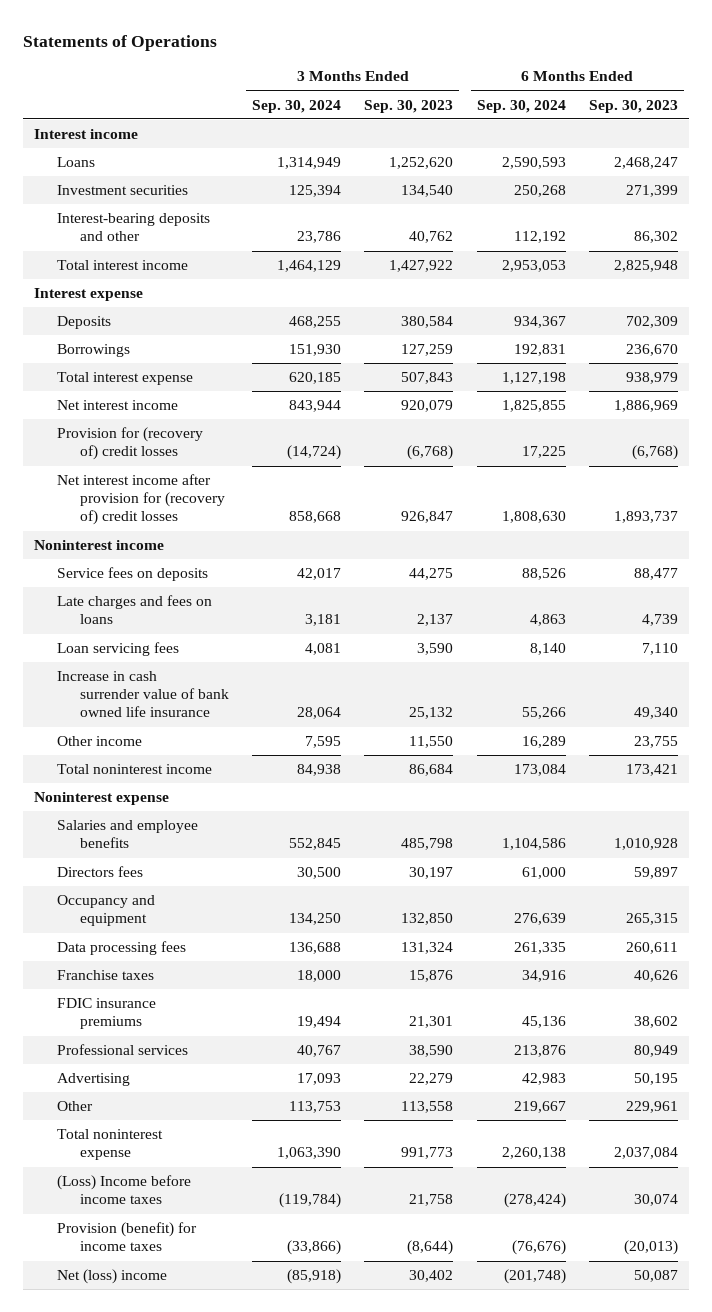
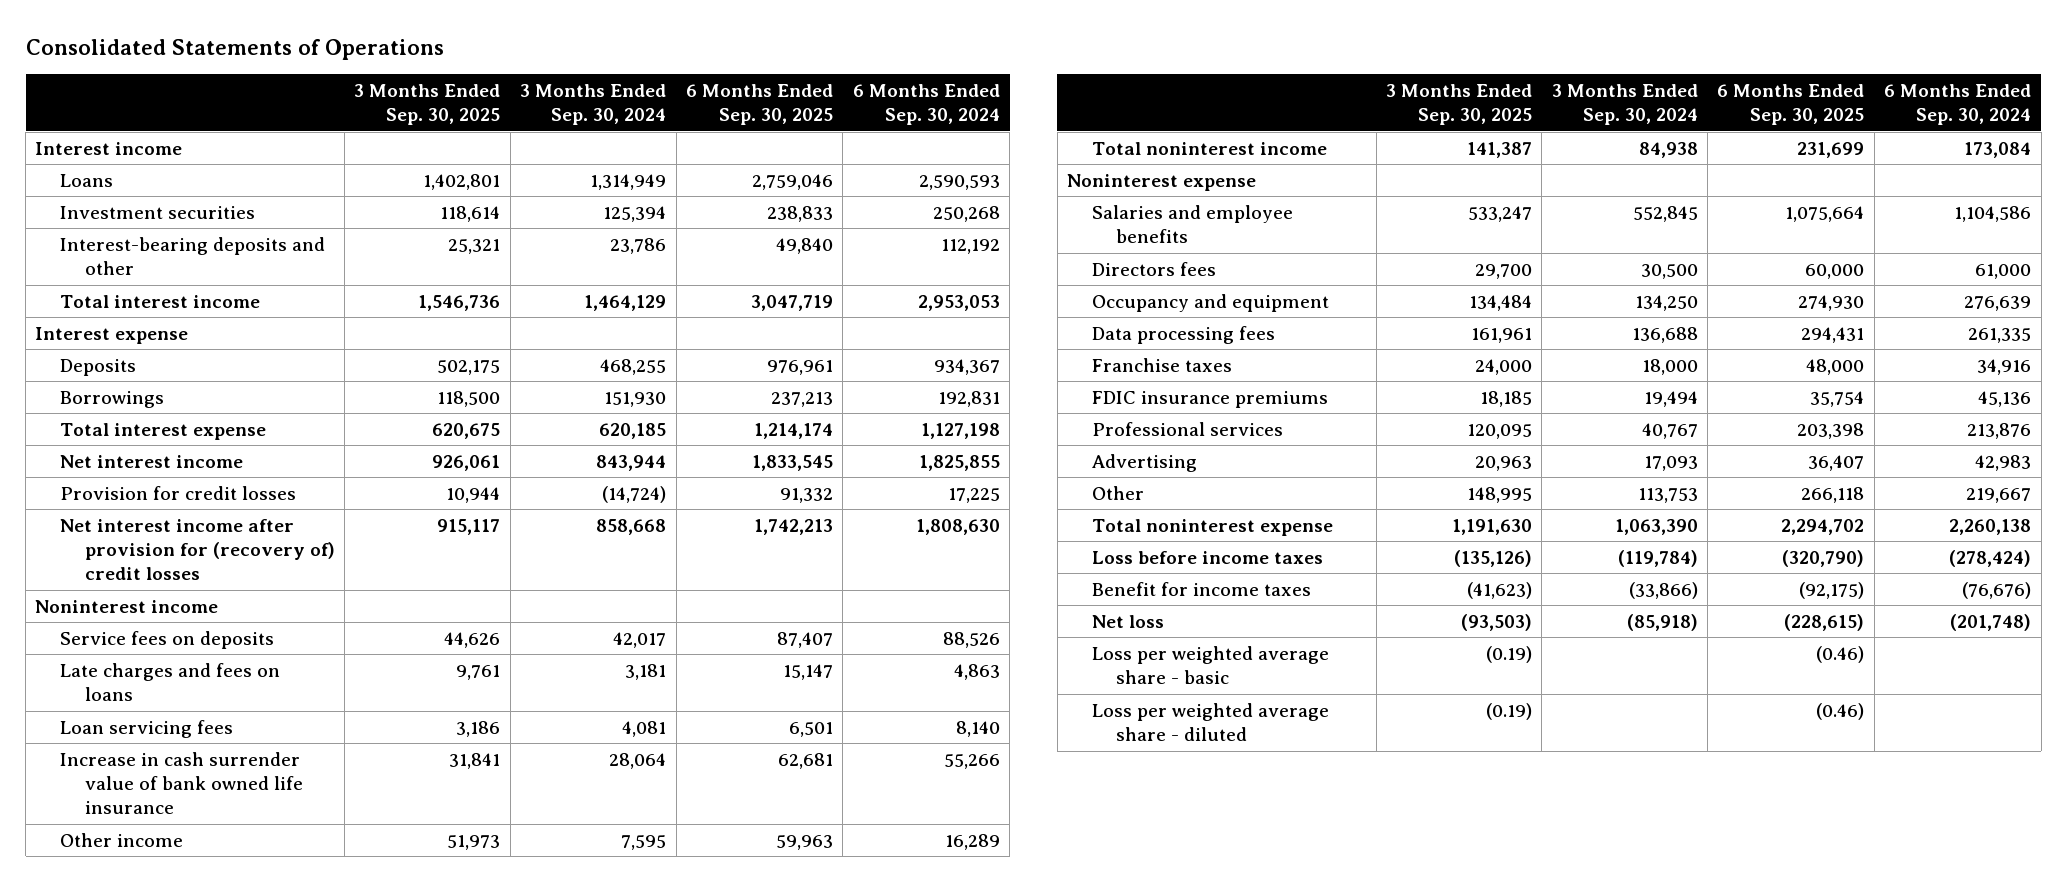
- Statements of Operations
+ Consolidated Statements of Operations
- | 3 Months Ended Sep. 30, 2024 | 3 Months Ended Sep. 30, 2023 | 6 Months Ended Sep. 30, 2024 | 6 Months Ended Sep. 30, 2023
+ | 3 Months Ended Sep. 30, 2025 | 3 Months Ended Sep. 30, 2024 | 6 Months Ended Sep. 30, 2025 | 6 Months Ended Sep. 30, 2024
- Provision for (recovery of) credit losses | (14,724) | (6,768) | 17,225 | (6,768)
+ Provision for credit losses | 10,944 | (14,724) | 91,332 | 17,225
- (Loss) Income before income taxes | (119,784) | 21,758 | (278,424) | 30,074
- Provision (benefit) for income taxes | (33,866) | (8,644) | (76,676) | (20,013)
- Net (loss) income | (85,918) | 30,402 | (201,748) | 50,087
+ Loss before income taxes | (135,126) | (119,784) | (320,790) | (278,424)
+ Benefit for income taxes | (41,623) | (33,866) | (92,175) | (76,676)
+ Net loss | (93,503) | (85,918) | (228,615) | (201,748)
+ Loss per weighted average share - basic | (0.19) | | (0.46) |
+ Loss per weighted average share - diluted | (0.19) | | (0.46) |

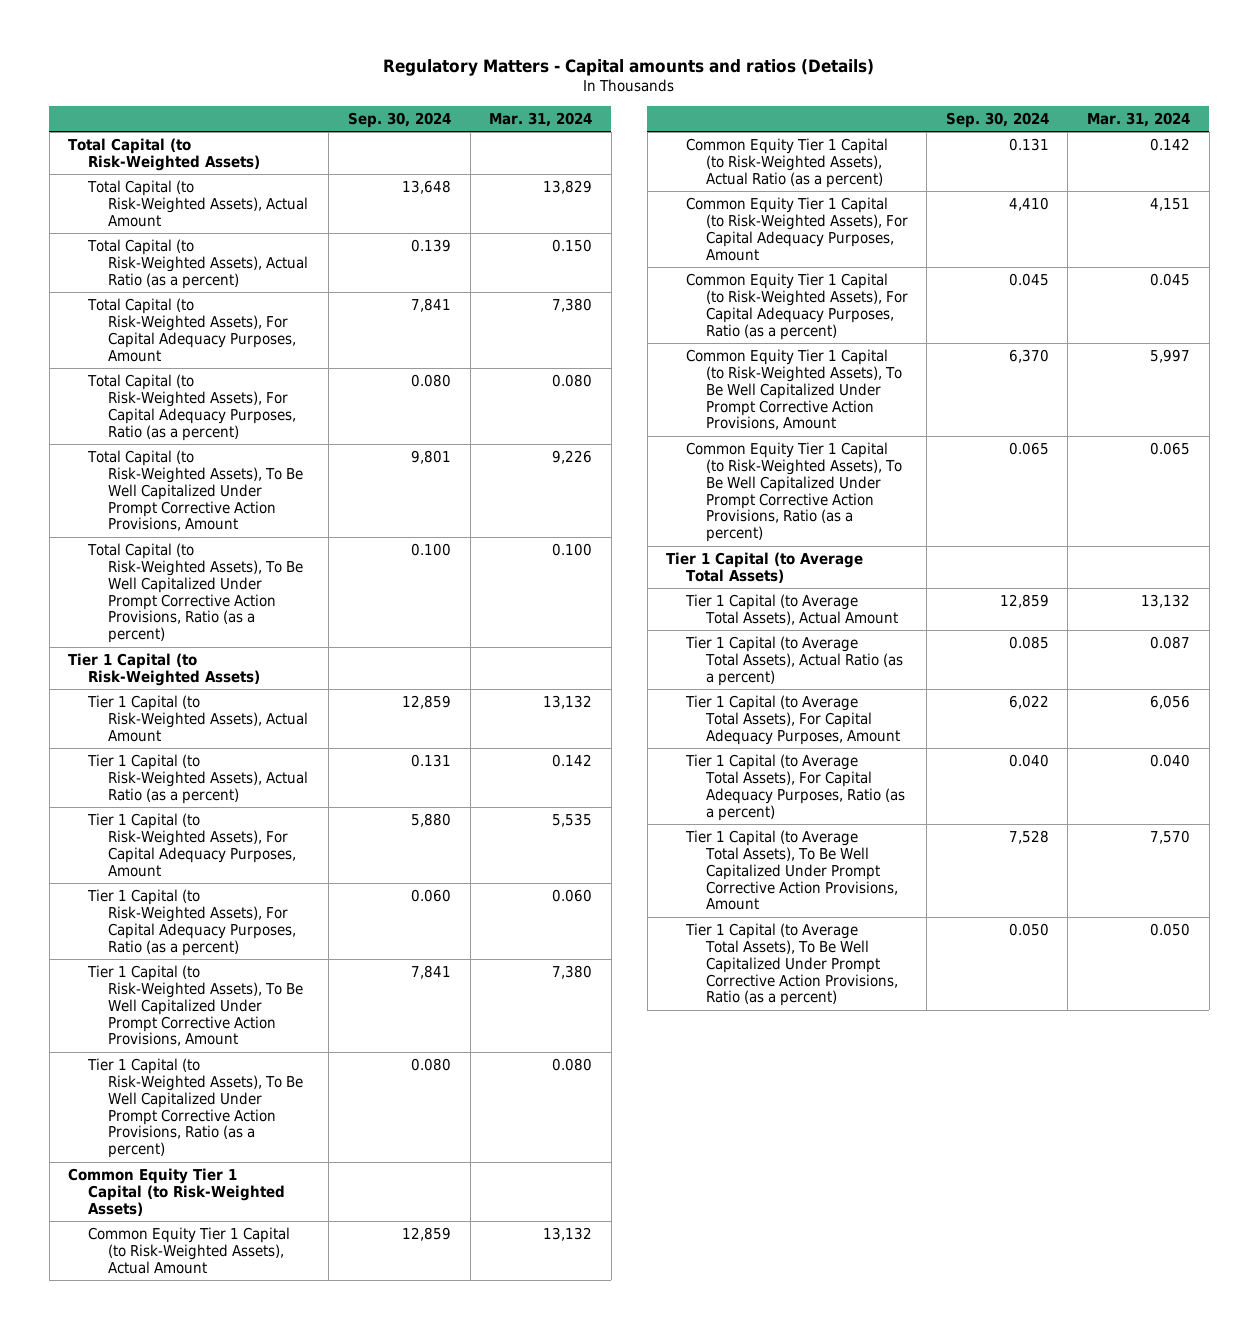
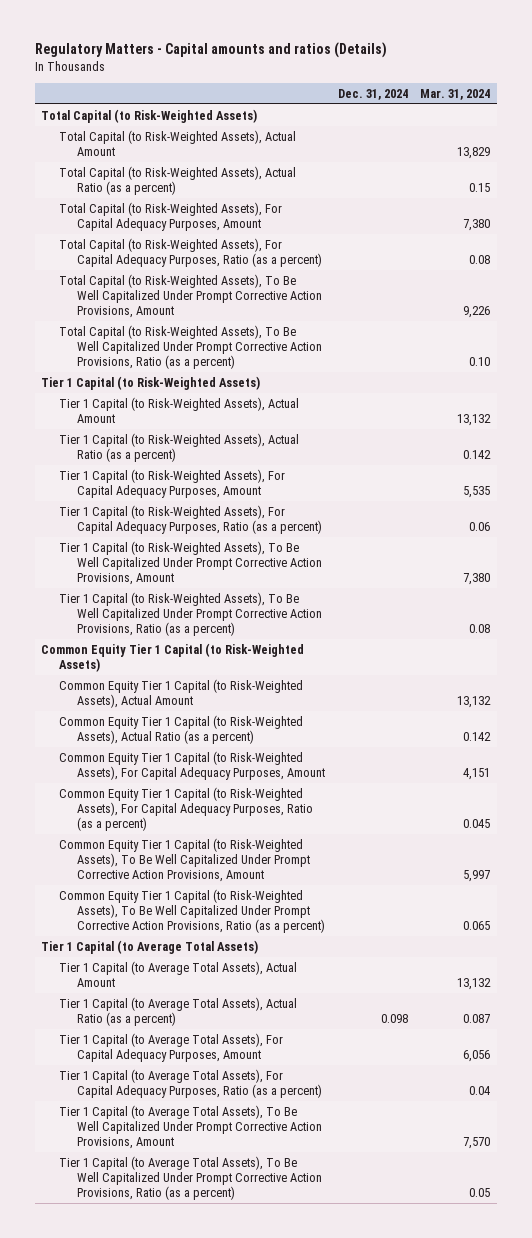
- | Sep. 30, 2024 | Mar. 31, 2024
+ | Dec. 31, 2024 | Mar. 31, 2024
- Total Capital (to Risk-Weighted Assets), Actual Ratio (as a percent) | 0.139 | 0.150
+ Total Capital (to Risk-Weighted Assets), Actual Ratio (as a percent) | | 0.15
- Total Capital (to Risk-Weighted Assets), For Capital Adequacy Purposes, Ratio (as a percent) | 0.080 | 0.080
+ Total Capital (to Risk-Weighted Assets), For Capital Adequacy Purposes, Ratio (as a percent) | | 0.08
- Total Capital (to Risk-Weighted Assets), To Be Well Capitalized Under Prompt Corrective Action Provisions, Ratio (as a percent) | 0.100 | 0.100
+ Total Capital (to Risk-Weighted Assets), To Be Well Capitalized Under Prompt Corrective Action Provisions, Ratio (as a percent) | | 0.10
- Tier 1 Capital (to Risk-Weighted Assets), For Capital Adequacy Purposes, Ratio (as a percent) | 0.060 | 0.060
+ Tier 1 Capital (to Risk-Weighted Assets), For Capital Adequacy Purposes, Ratio (as a percent) | | 0.06
- Tier 1 Capital (to Risk-Weighted Assets), To Be Well Capitalized Under Prompt Corrective Action Provisions, Ratio (as a percent) | 0.080 | 0.080
+ Tier 1 Capital (to Risk-Weighted Assets), To Be Well Capitalized Under Prompt Corrective Action Provisions, Ratio (as a percent) | | 0.08
- Tier 1 Capital (to Average Total Assets), For Capital Adequacy Purposes, Ratio (as a percent) | 0.040 | 0.040
+ Tier 1 Capital (to Average Total Assets), For Capital Adequacy Purposes, Ratio (as a percent) | | 0.04
- Tier 1 Capital (to Average Total Assets), To Be Well Capitalized Under Prompt Corrective Action Provisions, Ratio (as a percent) | 0.050 | 0.050
+ Tier 1 Capital (to Average Total Assets), To Be Well Capitalized Under Prompt Corrective Action Provisions, Ratio (as a percent) | | 0.05

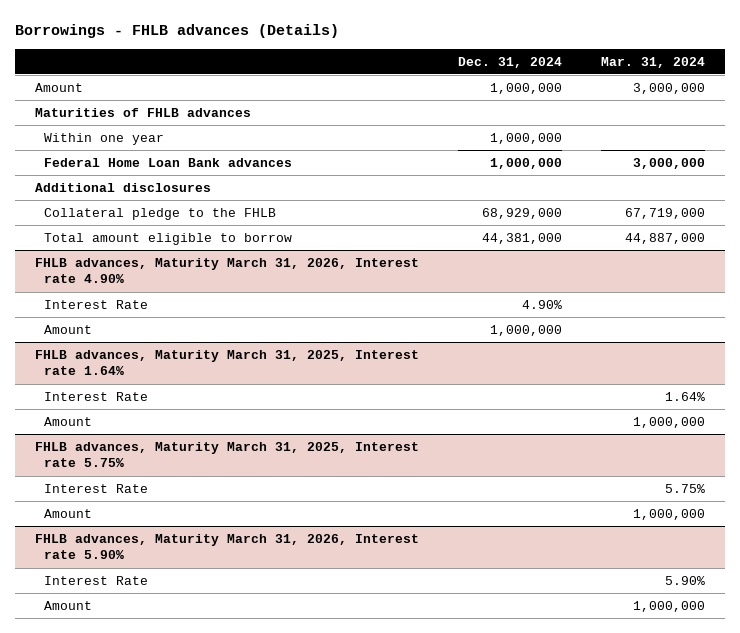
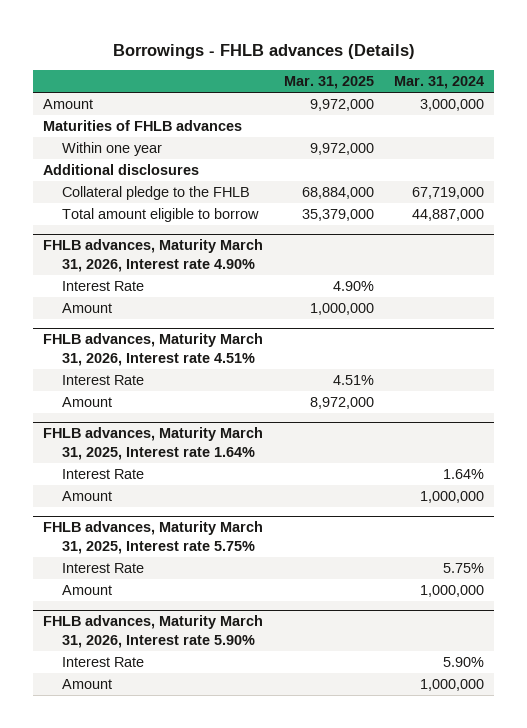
- | Dec. 31, 2024 | Mar. 31, 2024
+ | Mar. 31, 2025 | Mar. 31, 2024
- Federal Home Loan Bank advances | 1,000,000 | 3,000,000
+ FHLB advances, Maturity March 31, 2026, Interest rate 4.51%
+ Interest Rate | 4.51% |
+ Amount | 8,972,000 |

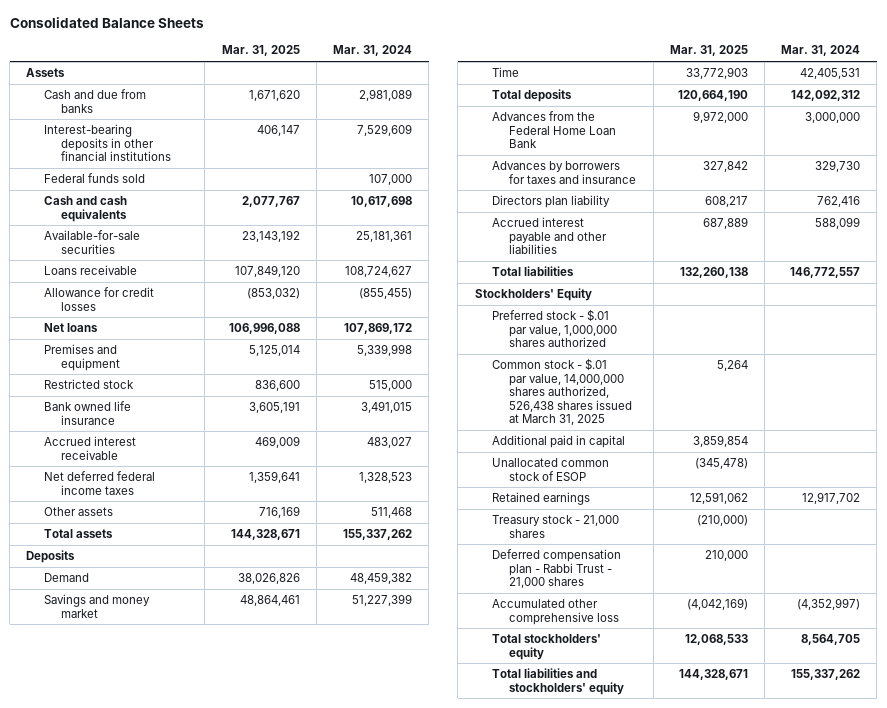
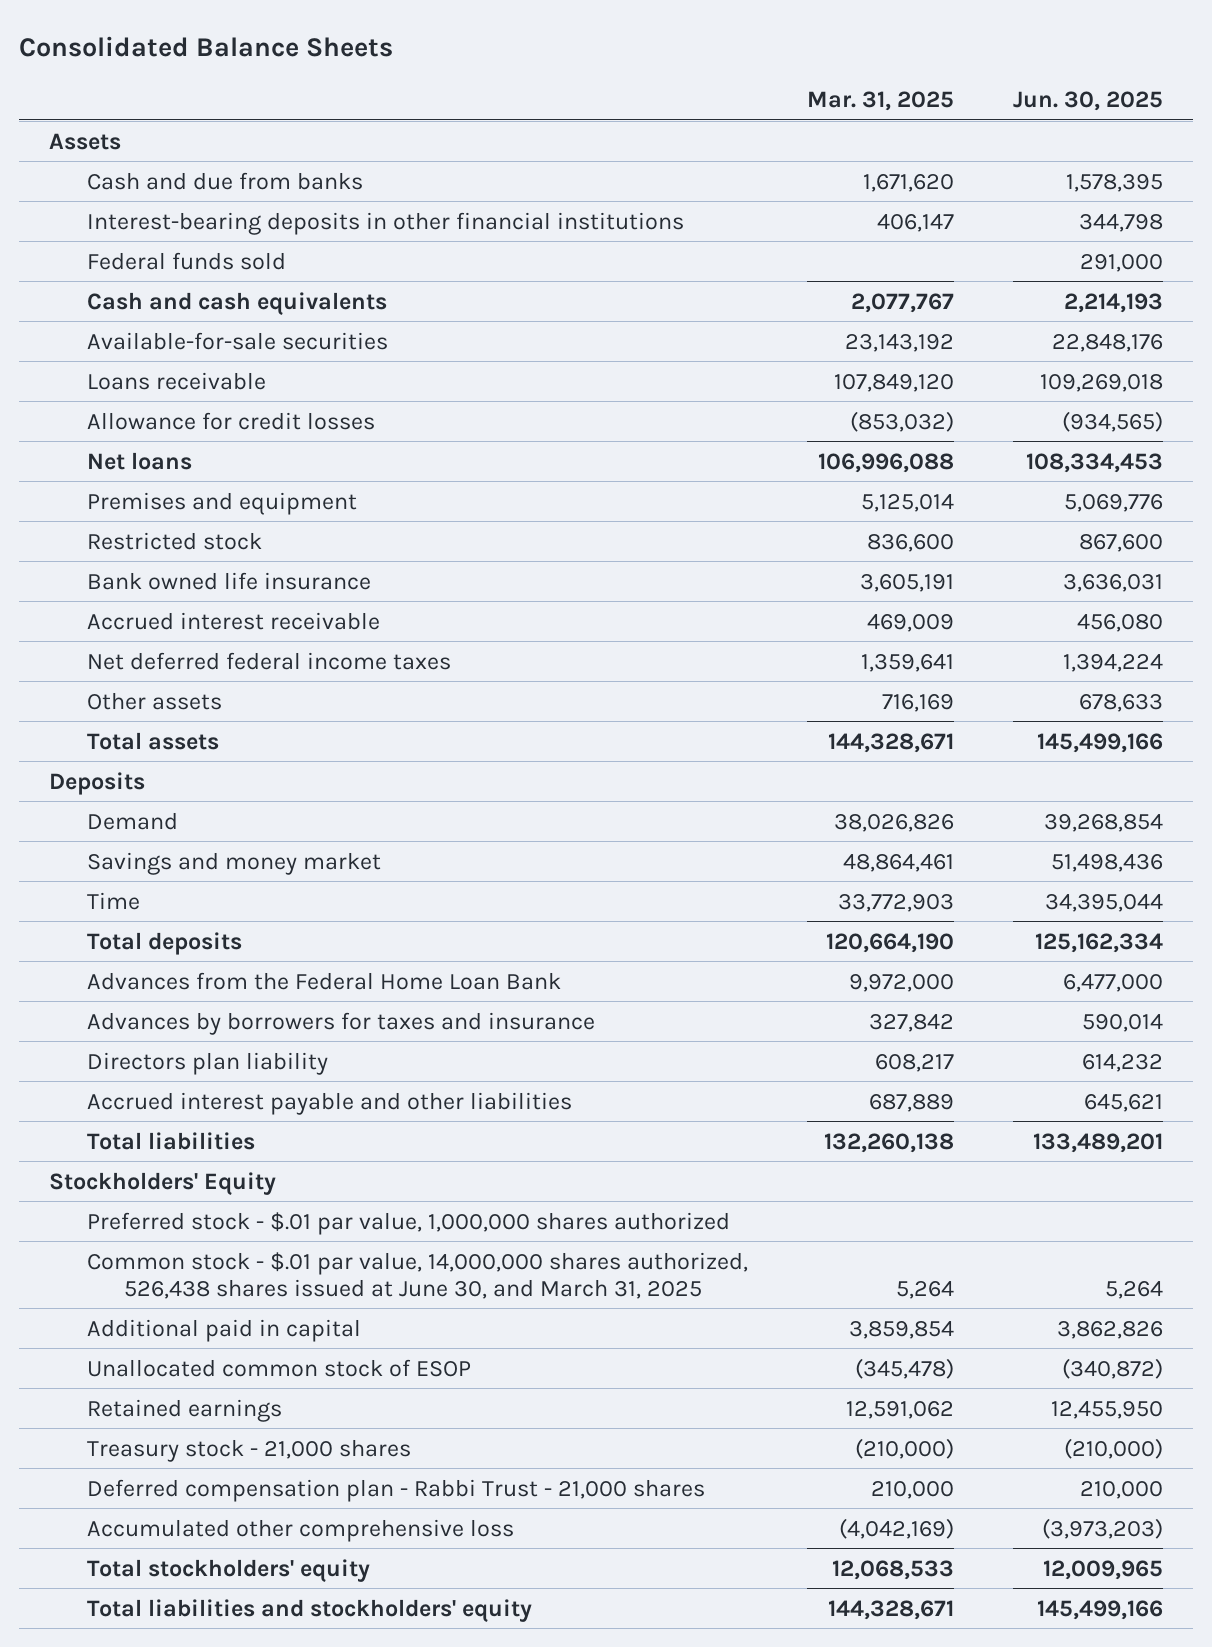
- | Mar. 31, 2025 | Mar. 31, 2024
+ | Mar. 31, 2025 | Jun. 30, 2025
- Common stock - $.01 par value, 14,000,000 shares authorized, 526,438 shares issued at March 31, 2025 | 5,264 |
+ Common stock - $.01 par value, 14,000,000 shares authorized, 526,438 shares issued at June 30, and March 31, 2025 | 5,264 | 5,264

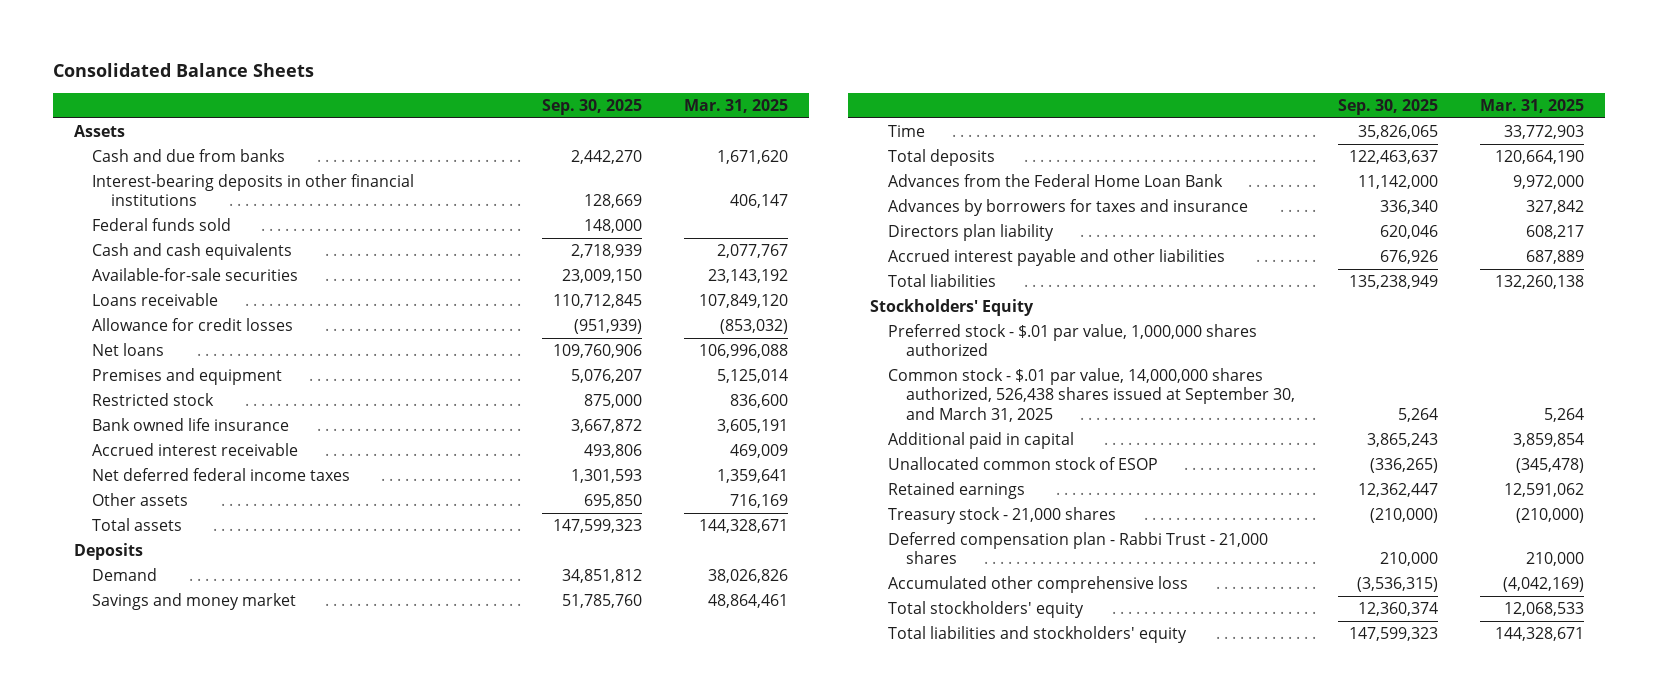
- | Mar. 31, 2025 | Jun. 30, 2025
+ | Sep. 30, 2025 | Mar. 31, 2025
- Common stock - $.01 par value, 14,000,000 shares authorized, 526,438 shares issued at June 30, and March 31, 2025 | 5,264 | 5,264
+ Common stock - $.01 par value, 14,000,000 shares authorized, 526,438 shares issued at September 30, and March 31, 2025 | 5,264 | 5,264

